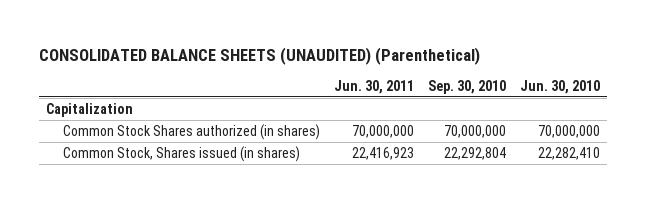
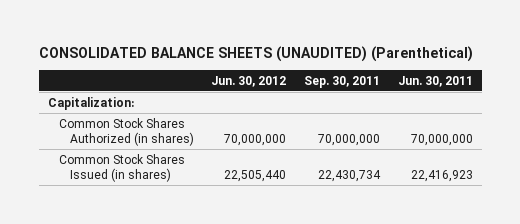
- | Jun. 30, 2011 | Sep. 30, 2010 | Jun. 30, 2010
+ | Jun. 30, 2012 | Sep. 30, 2011 | Jun. 30, 2011
- Capitalization
- Common Stock Shares authorized (in shares) | 70,000,000 | 70,000,000 | 70,000,000
- Common Stock, Shares issued (in shares) | 22,416,923 | 22,292,804 | 22,282,410
+ Capitalization:
+ Common Stock Shares Authorized (in shares) | 70,000,000 | 70,000,000 | 70,000,000
+ Common Stock Shares Issued (in shares) | 22,505,440 | 22,430,734 | 22,416,923

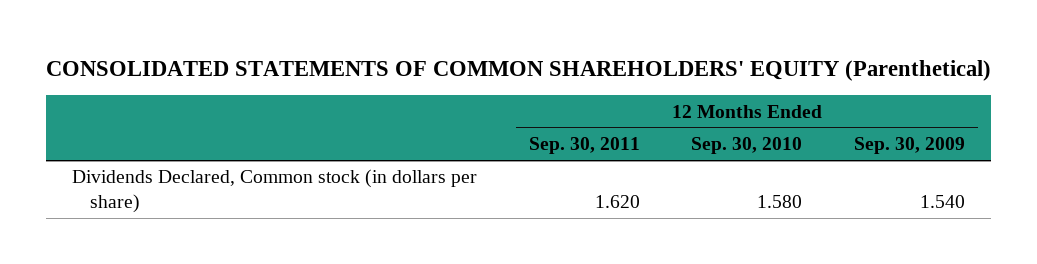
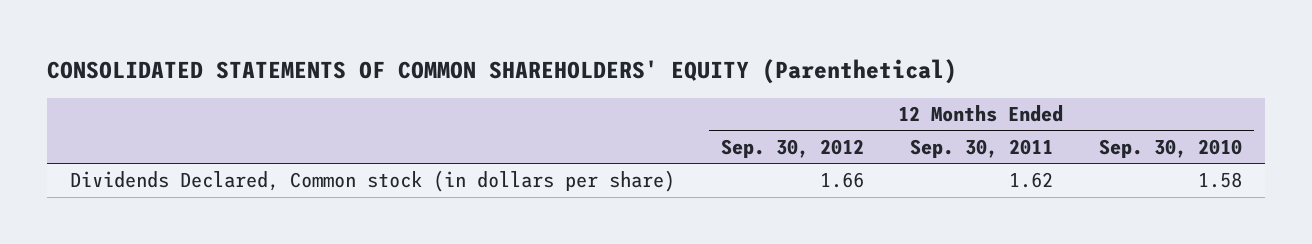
- | 12 Months Ended Sep. 30, 2011 | 12 Months Ended Sep. 30, 2010 | 12 Months Ended Sep. 30, 2009
+ | 12 Months Ended Sep. 30, 2012 | 12 Months Ended Sep. 30, 2011 | 12 Months Ended Sep. 30, 2010
- Dividends Declared, Common stock (in dollars per share) | 1.620 | 1.580 | 1.540
+ Dividends Declared, Common stock (in dollars per share) | 1.66 | 1.62 | 1.58

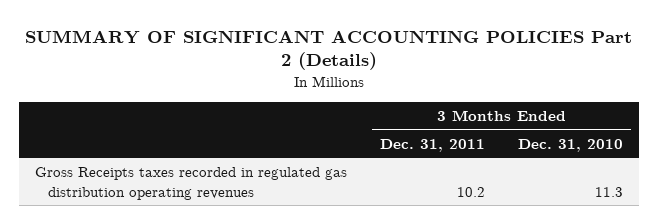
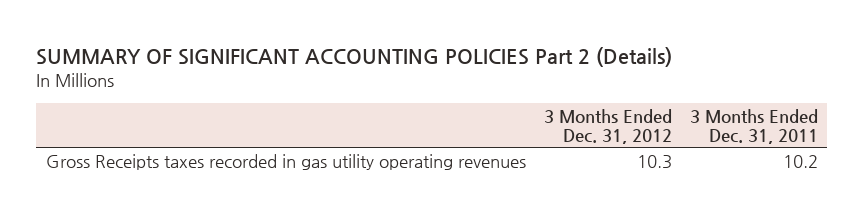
- | 3 Months Ended Dec. 31, 2011 | 3 Months Ended Dec. 31, 2010
+ | 3 Months Ended Dec. 31, 2012 | 3 Months Ended Dec. 31, 2011
- Gross Receipts taxes recorded in regulated gas distribution operating revenues | 10.2 | 11.3
+ Gross Receipts taxes recorded in gas utility operating revenues | 10.3 | 10.2

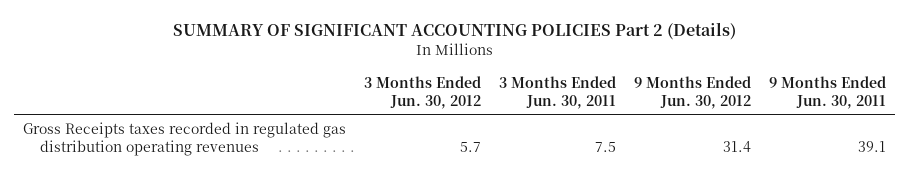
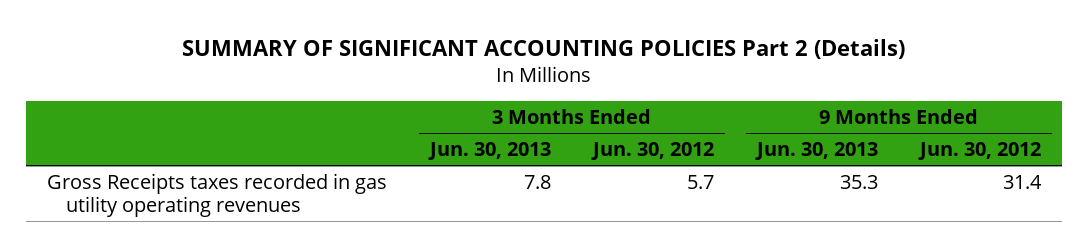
- | 3 Months Ended Jun. 30, 2012 | 3 Months Ended Jun. 30, 2011 | 9 Months Ended Jun. 30, 2012 | 9 Months Ended Jun. 30, 2011
+ | 3 Months Ended Jun. 30, 2013 | 3 Months Ended Jun. 30, 2012 | 9 Months Ended Jun. 30, 2013 | 9 Months Ended Jun. 30, 2012
- Gross Receipts taxes recorded in regulated gas distribution operating revenues | 5.7 | 7.5 | 31.4 | 39.1
+ Gross Receipts taxes recorded in gas utility operating revenues | 7.8 | 5.7 | 35.3 | 31.4

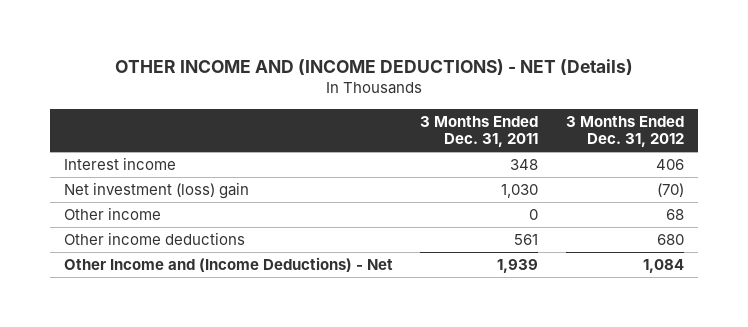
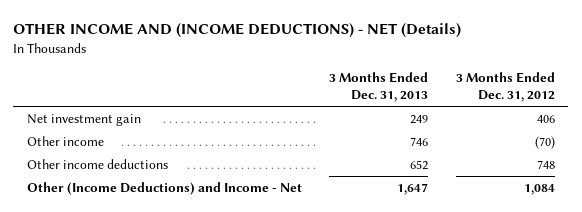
- | 3 Months Ended Dec. 31, 2011 | 3 Months Ended Dec. 31, 2012
+ | 3 Months Ended Dec. 31, 2013 | 3 Months Ended Dec. 31, 2012
- Interest income | 348 | 406
- Net investment (loss) gain | 1,030 | (70)
- Other income | 0 | 68
- Other income deductions | 561 | 680
- Other Income and (Income Deductions) - Net | 1,939 | 1,084
+ Net investment gain | 249 | 406
+ Other income | 746 | (70)
+ Other income deductions | 652 | 748
+ Other (Income Deductions) and Income - Net | 1,647 | 1,084

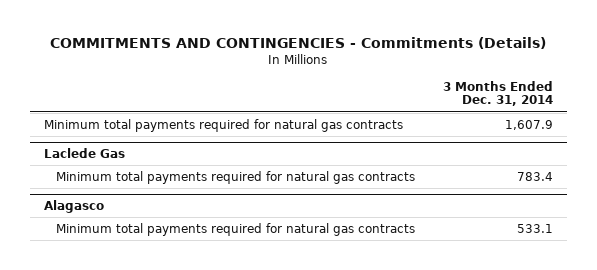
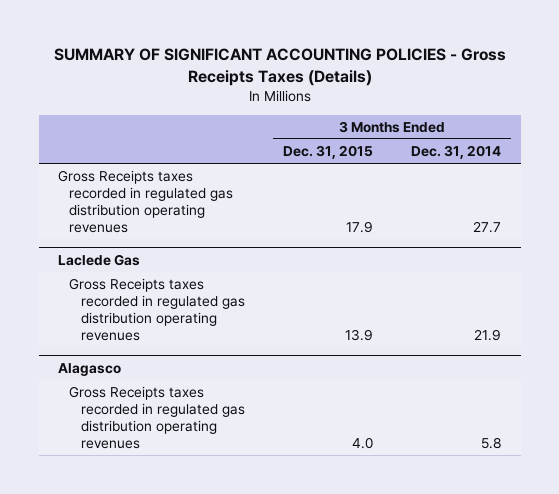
- COMMITMENTS AND CONTINGENCIES - Commitments (Details)
+ SUMMARY OF SIGNIFICANT ACCOUNTING POLICIES - Gross Receipts Taxes (Details)
- | 3 Months Ended Dec. 31, 2014
+ | 3 Months Ended Dec. 31, 2015 | 3 Months Ended Dec. 31, 2014
- Minimum total payments required for natural gas contracts | 1,607.9
+ Gross Receipts taxes recorded in regulated gas distribution operating revenues | 17.9 | 27.7
@ Laclede Gas
- Minimum total payments required for natural gas contracts | 783.4
+ Gross Receipts taxes recorded in regulated gas distribution operating revenues | 13.9 | 21.9
@ Alagasco
- Minimum total payments required for natural gas contracts | 533.1
+ Gross Receipts taxes recorded in regulated gas distribution operating revenues | 4.0 | 5.8

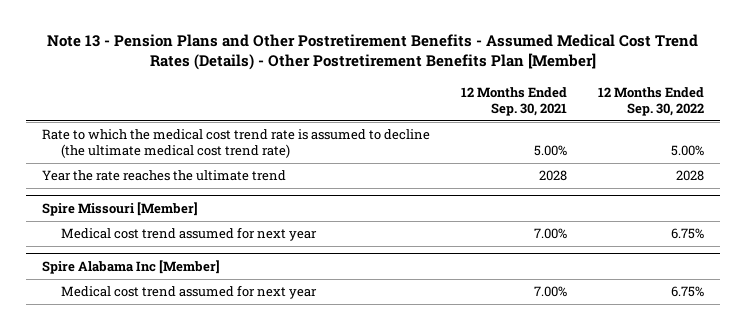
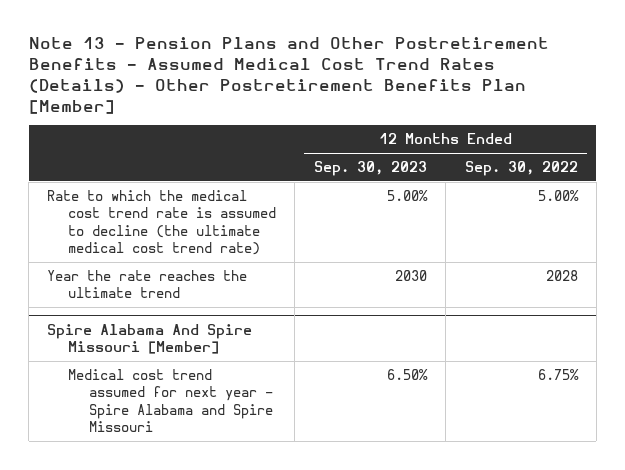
- | 12 Months Ended Sep. 30, 2021 | 12 Months Ended Sep. 30, 2022
+ | 12 Months Ended Sep. 30, 2023 | 12 Months Ended Sep. 30, 2022
- Spire Missouri [Member]
- Medical cost trend assumed for next year | 7.00% | 6.75%
- Spire Alabama Inc [Member]
- Medical cost trend assumed for next year | 7.00% | 6.75%
+ Spire Alabama And Spire Missouri [Member]
+ Medical cost trend assumed for next year - Spire Alabama and Spire Missouri | 6.50% | 6.75%

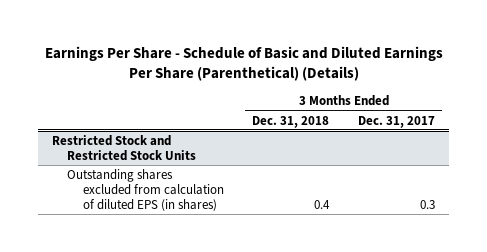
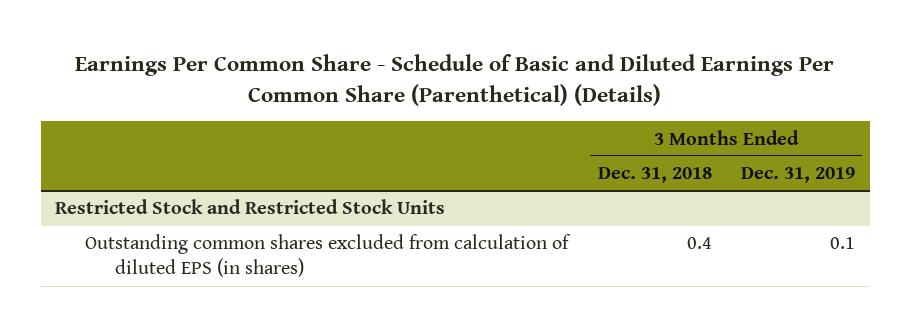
- Earnings Per Share - Schedule of Basic and Diluted Earnings Per Share (Parenthetical) (Details)
+ Earnings Per Common Share - Schedule of Basic and Diluted Earnings Per Common Share (Parenthetical) (Details)
- | 3 Months Ended Dec. 31, 2018 | 3 Months Ended Dec. 31, 2017
+ | 3 Months Ended Dec. 31, 2018 | 3 Months Ended Dec. 31, 2019
@ Restricted Stock and Restricted Stock Units
- Outstanding shares excluded from calculation of diluted EPS (in shares) | 0.4 | 0.3
+ Outstanding common shares excluded from calculation of diluted EPS (in shares) | 0.4 | 0.1

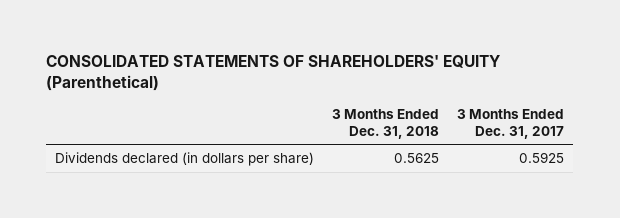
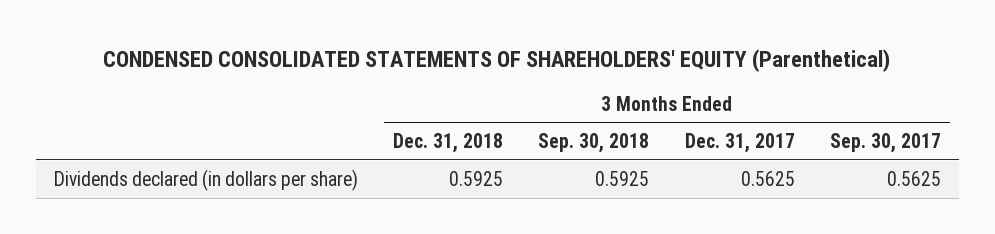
- CONSOLIDATED STATEMENTS OF SHAREHOLDERS' EQUITY (Parenthetical)
+ CONDENSED CONSOLIDATED STATEMENTS OF SHAREHOLDERS' EQUITY (Parenthetical)
- | 3 Months Ended Dec. 31, 2018 | 3 Months Ended Dec. 31, 2017
+ | 3 Months Ended Dec. 31, 2018 | 3 Months Ended Sep. 30, 2018 | 3 Months Ended Dec. 31, 2017 | 3 Months Ended Sep. 30, 2017
- Dividends declared (in dollars per share) | 0.5625 | 0.5925
+ Dividends declared (in dollars per share) | 0.5925 | 0.5925 | 0.5625 | 0.5625

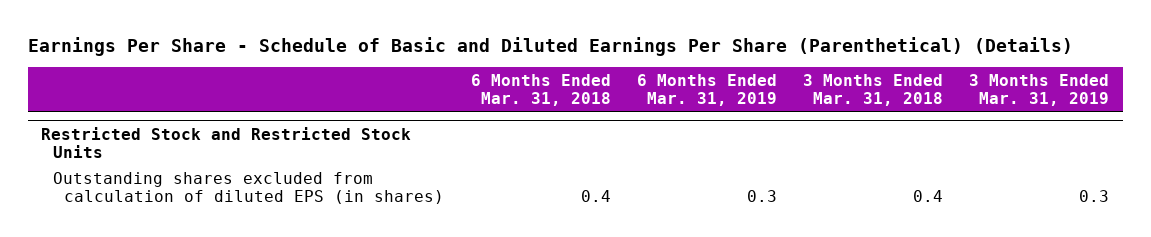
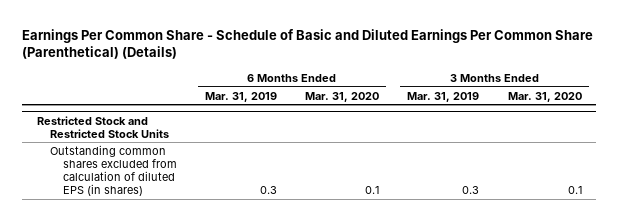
- Earnings Per Share - Schedule of Basic and Diluted Earnings Per Share (Parenthetical) (Details)
+ Earnings Per Common Share - Schedule of Basic and Diluted Earnings Per Common Share (Parenthetical) (Details)
- | 6 Months Ended Mar. 31, 2018 | 6 Months Ended Mar. 31, 2019 | 3 Months Ended Mar. 31, 2018 | 3 Months Ended Mar. 31, 2019
+ | 6 Months Ended Mar. 31, 2019 | 6 Months Ended Mar. 31, 2020 | 3 Months Ended Mar. 31, 2019 | 3 Months Ended Mar. 31, 2020
@ Restricted Stock and Restricted Stock Units
- Outstanding shares excluded from calculation of diluted EPS (in shares) | 0.4 | 0.3 | 0.4 | 0.3
+ Outstanding common shares excluded from calculation of diluted EPS (in shares) | 0.3 | 0.1 | 0.3 | 0.1

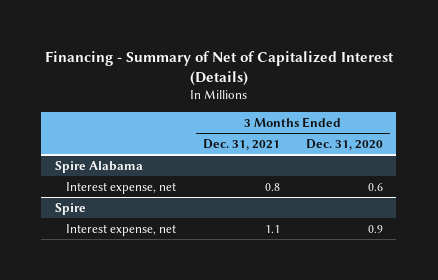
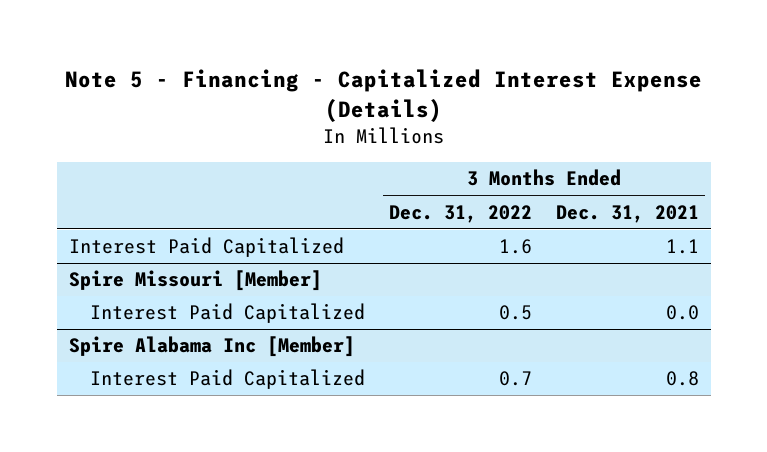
- Financing - Summary of Net of Capitalized Interest (Details)
+ Note 5 - Financing - Capitalized Interest Expense (Details)
- | 3 Months Ended Dec. 31, 2021 | 3 Months Ended Dec. 31, 2020
+ | 3 Months Ended Dec. 31, 2022 | 3 Months Ended Dec. 31, 2021
- Spire Alabama
- Interest expense, net | 0.8 | 0.6
- Spire
- Interest expense, net | 1.1 | 0.9
+ Interest Paid Capitalized | 1.6 | 1.1
+ Spire Missouri [Member]
+ Interest Paid Capitalized | 0.5 | 0.0
+ Spire Alabama Inc [Member]
+ Interest Paid Capitalized | 0.7 | 0.8

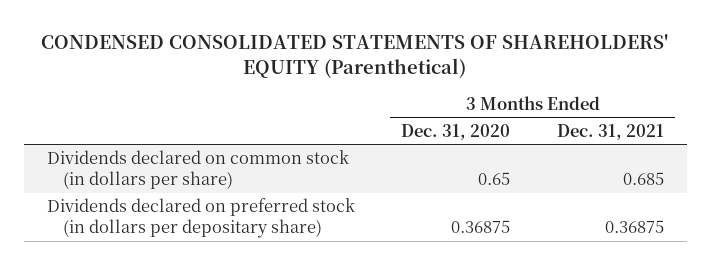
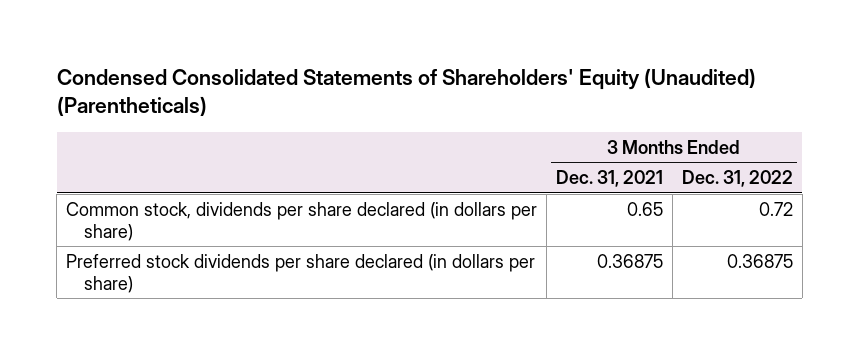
- CONDENSED CONSOLIDATED STATEMENTS OF SHAREHOLDERS' EQUITY (Parenthetical)
+ Condensed Consolidated Statements of Shareholders' Equity (Unaudited) (Parentheticals)
- | 3 Months Ended Dec. 31, 2020 | 3 Months Ended Dec. 31, 2021
+ | 3 Months Ended Dec. 31, 2021 | 3 Months Ended Dec. 31, 2022
- Dividends declared on common stock (in dollars per share) | 0.65 | 0.685
- Dividends declared on preferred stock (in dollars per depositary share) | 0.36875 | 0.36875
+ Common stock, dividends per share declared (in dollars per share) | 0.65 | 0.72
+ Preferred stock dividends per share declared (in dollars per share) | 0.36875 | 0.36875

